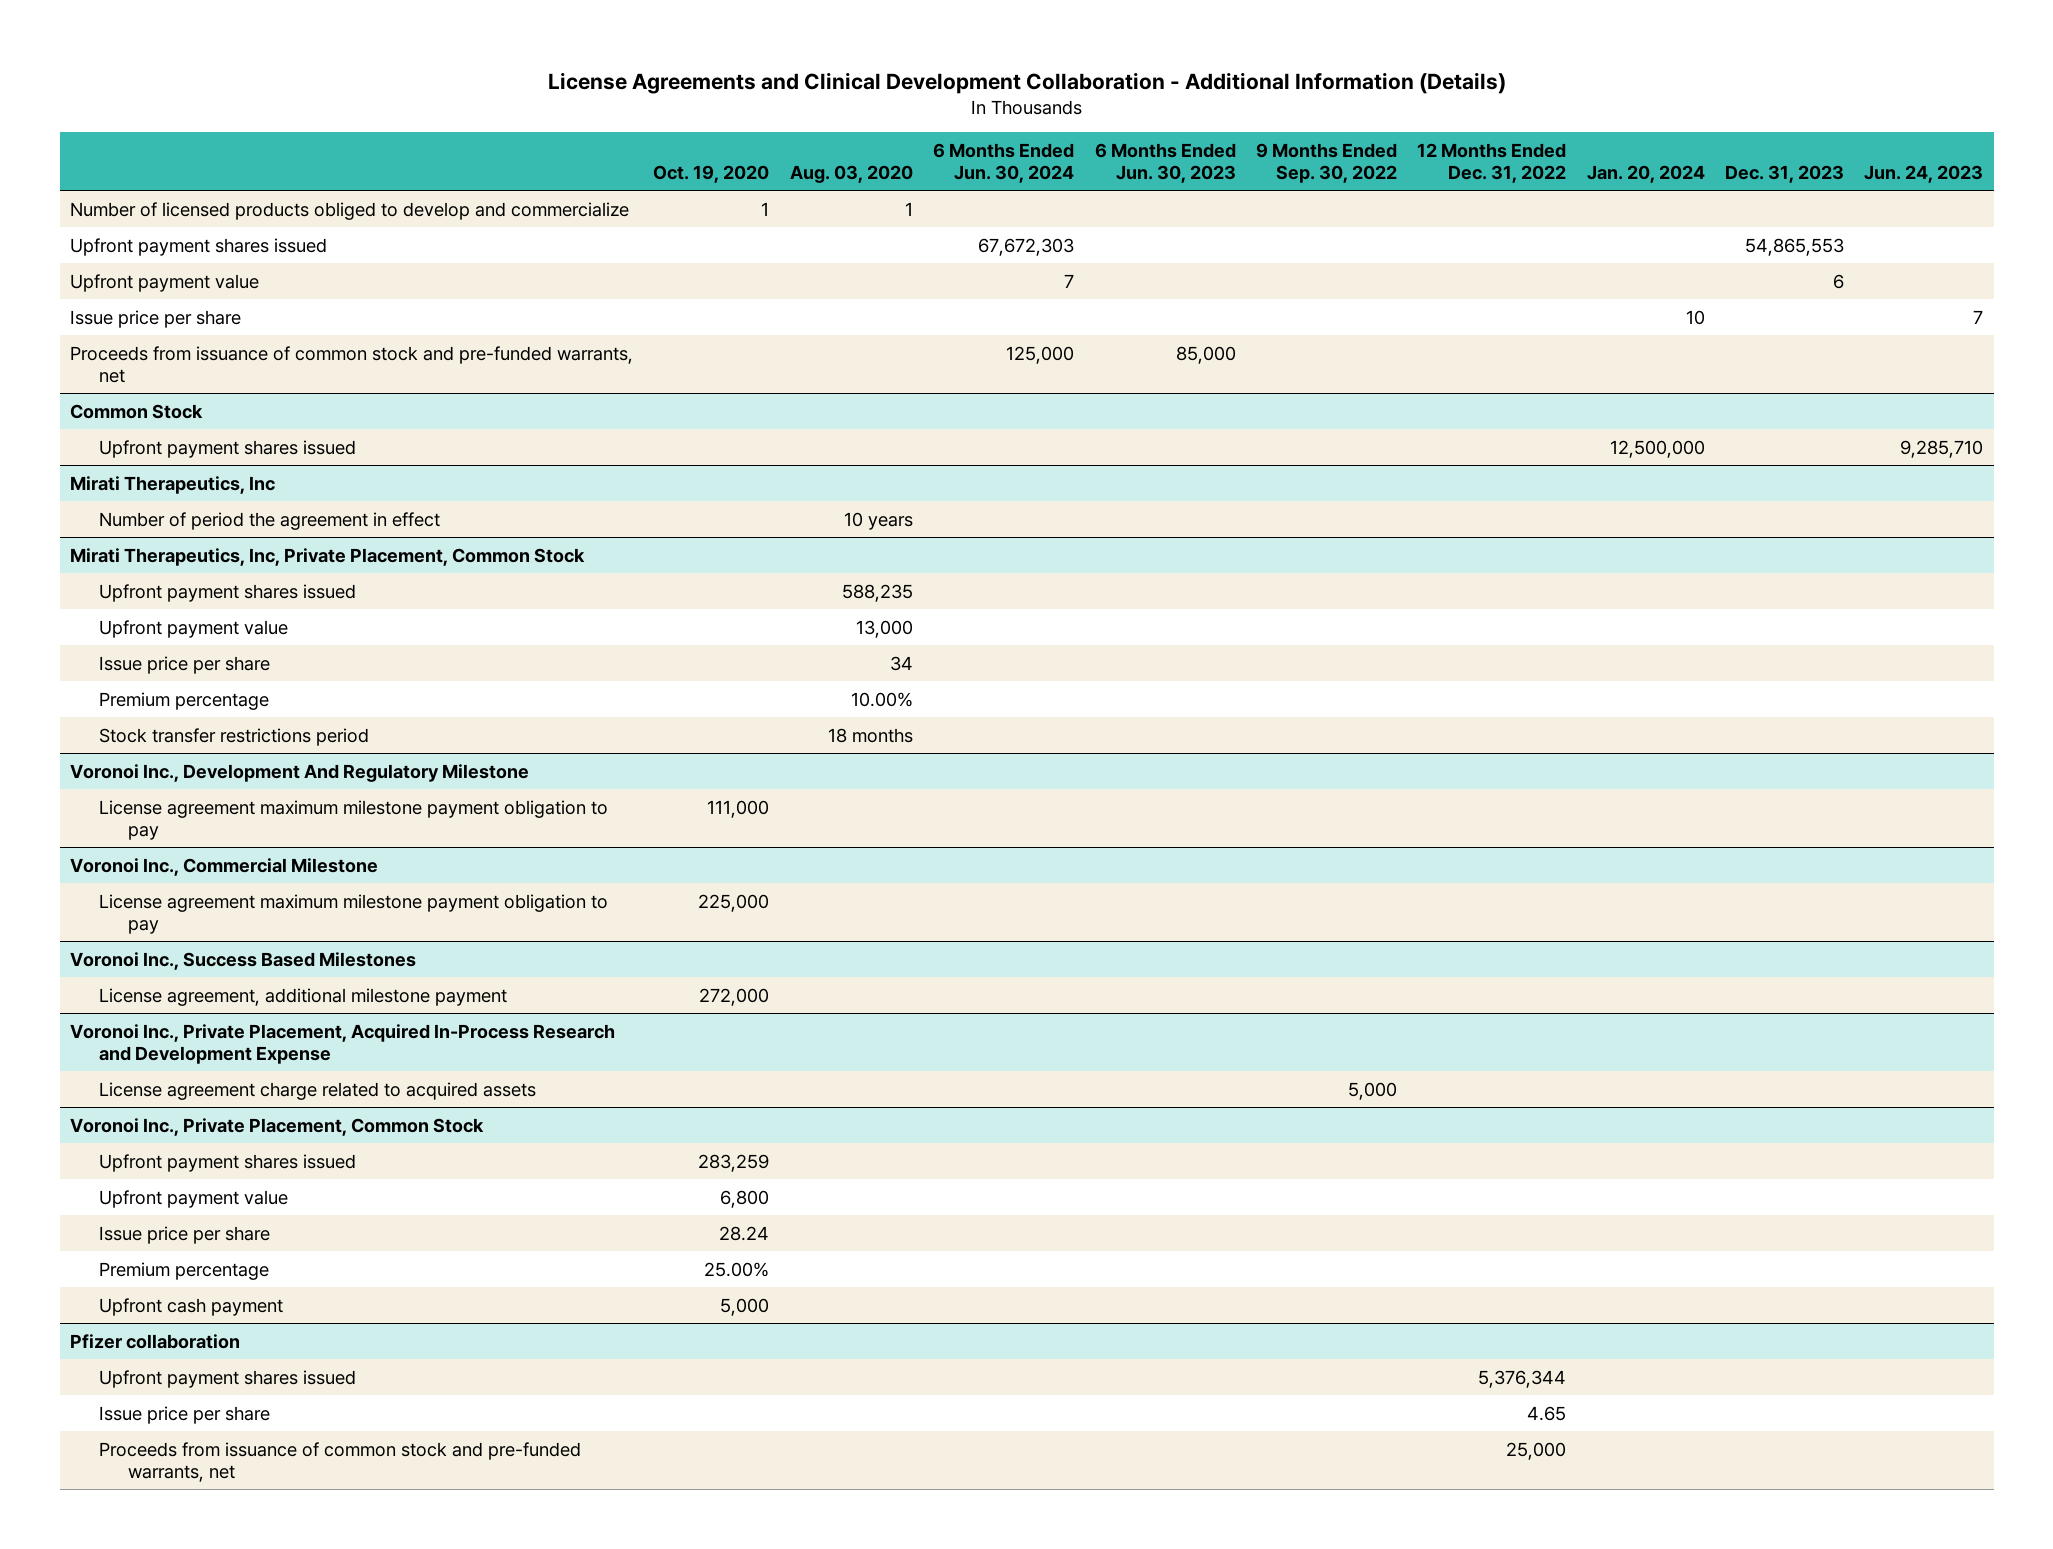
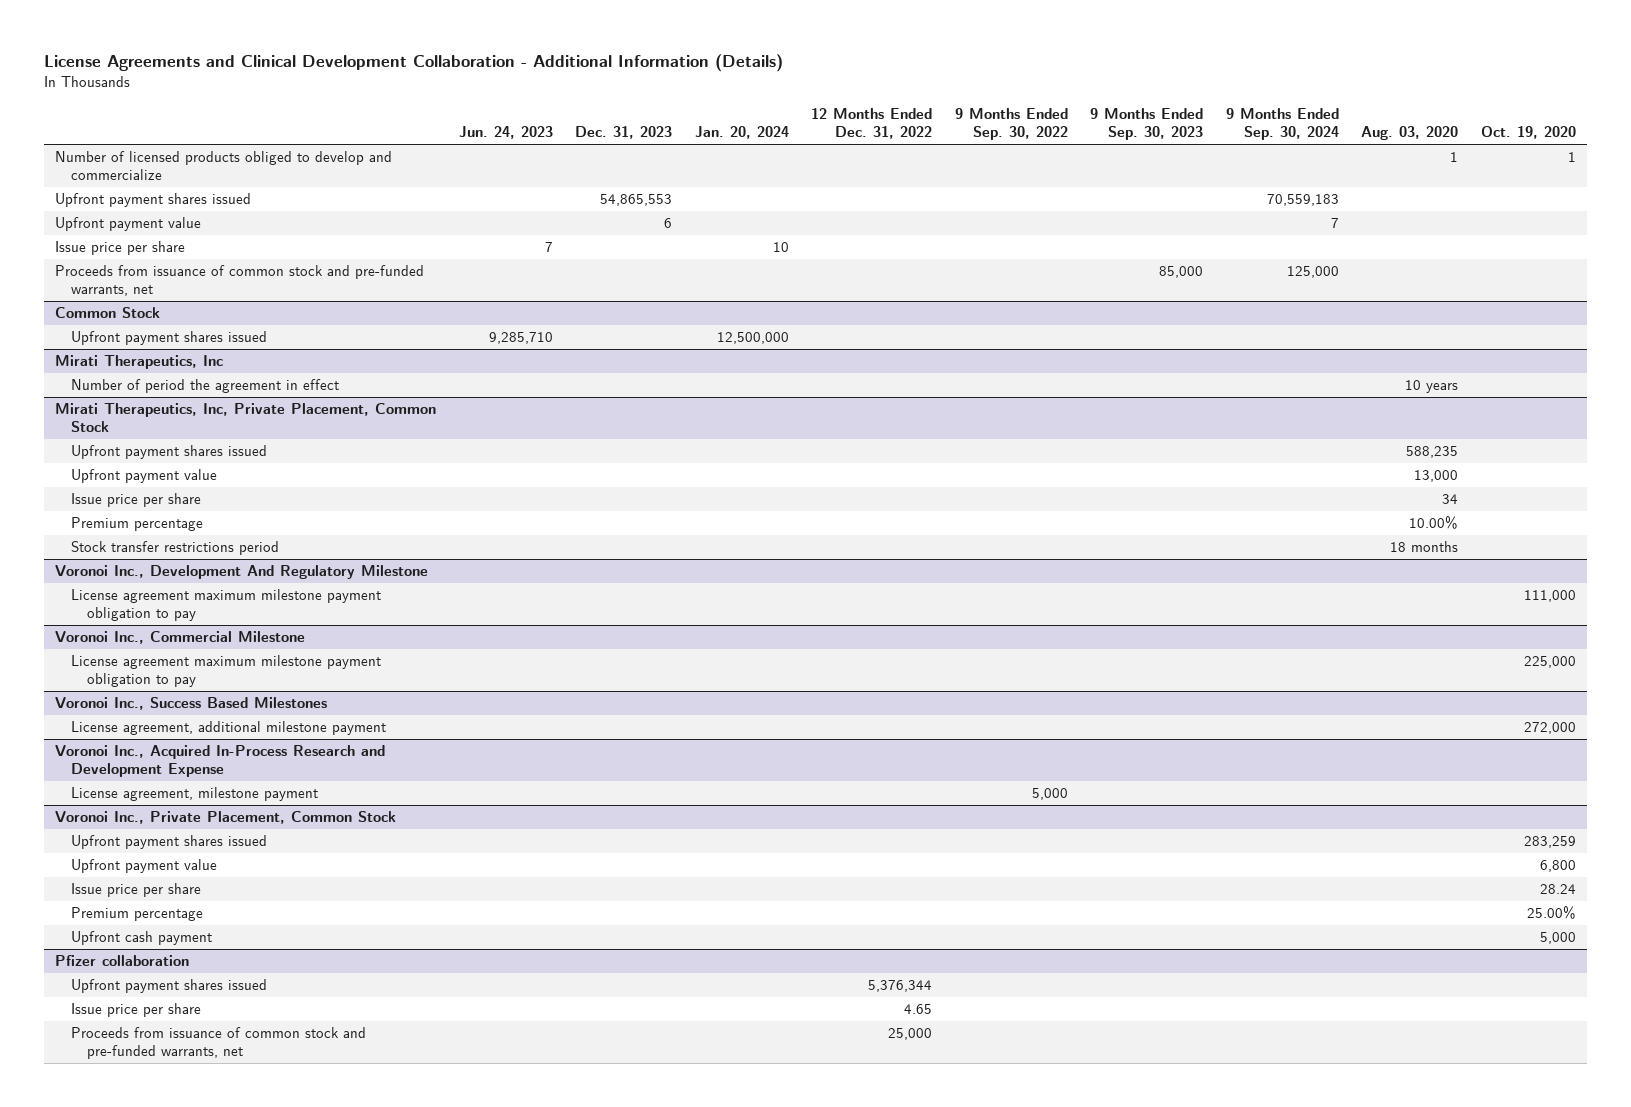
- | Oct. 19, 2020 | Aug. 03, 2020 | 6 Months Ended Jun. 30, 2024 | 6 Months Ended Jun. 30, 2023 | 9 Months Ended Sep. 30, 2022 | 12 Months Ended Dec. 31, 2022 | Jan. 20, 2024 | Dec. 31, 2023 | Jun. 24, 2023
+ | Jun. 24, 2023 | Dec. 31, 2023 | Jan. 20, 2024 | 12 Months Ended Dec. 31, 2022 | 9 Months Ended Sep. 30, 2022 | 9 Months Ended Sep. 30, 2023 | 9 Months Ended Sep. 30, 2024 | Aug. 03, 2020 | Oct. 19, 2020
- Voronoi Inc., Private Placement, Acquired In-Process Research and Development Expense
- License agreement charge related to acquired assets | | | | | 5,000 | | | |
+ Voronoi Inc., Acquired In-Process Research and Development Expense
+ License agreement, milestone payment | | | | | 5,000 | | | |

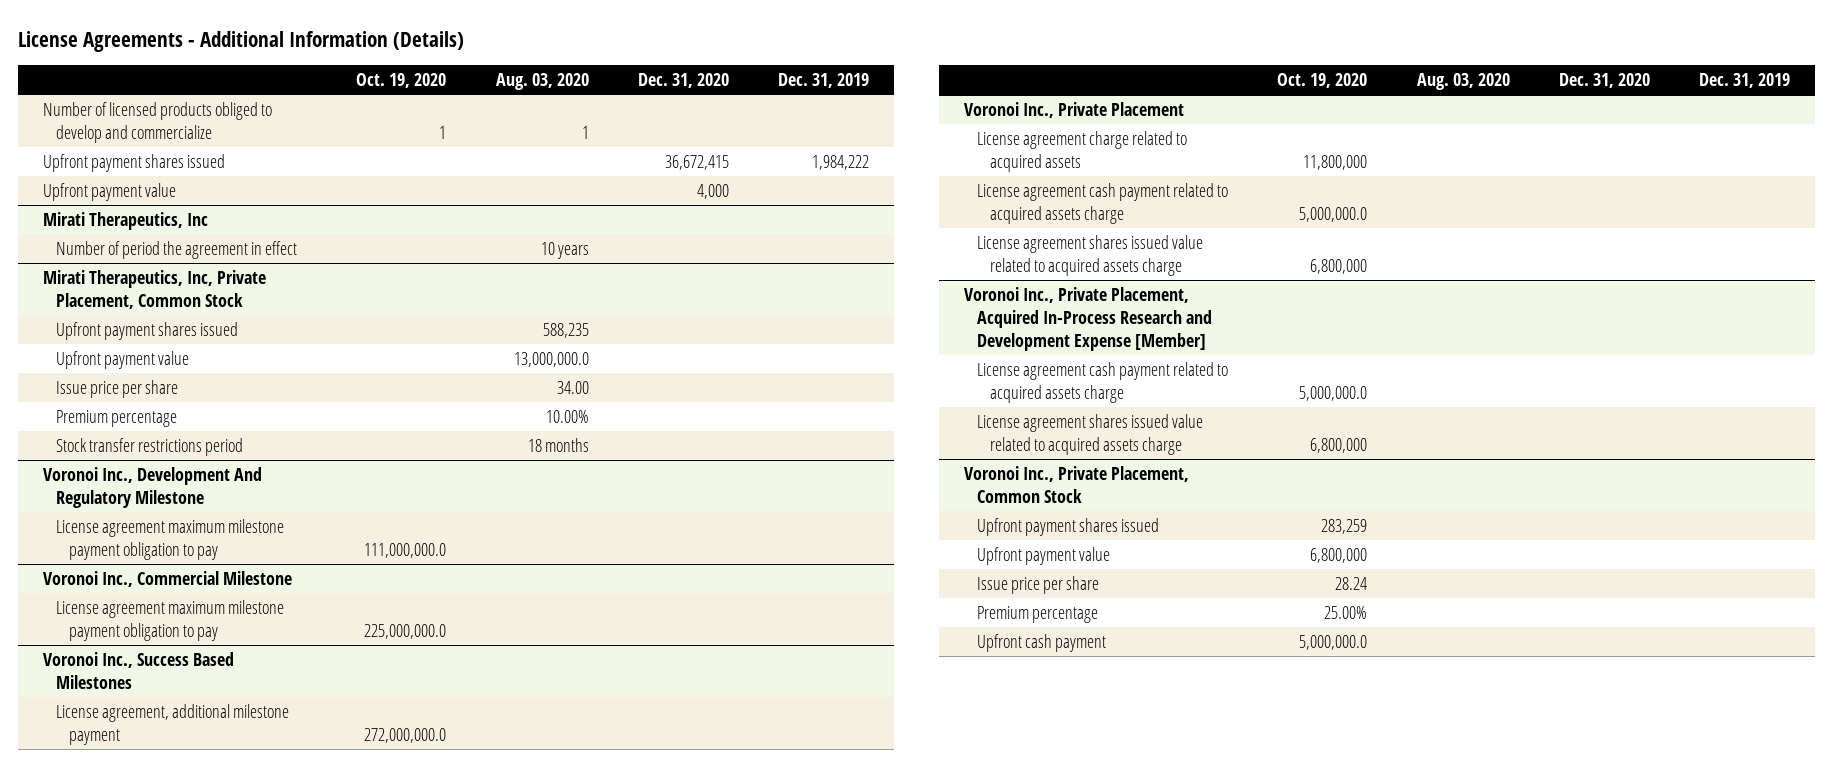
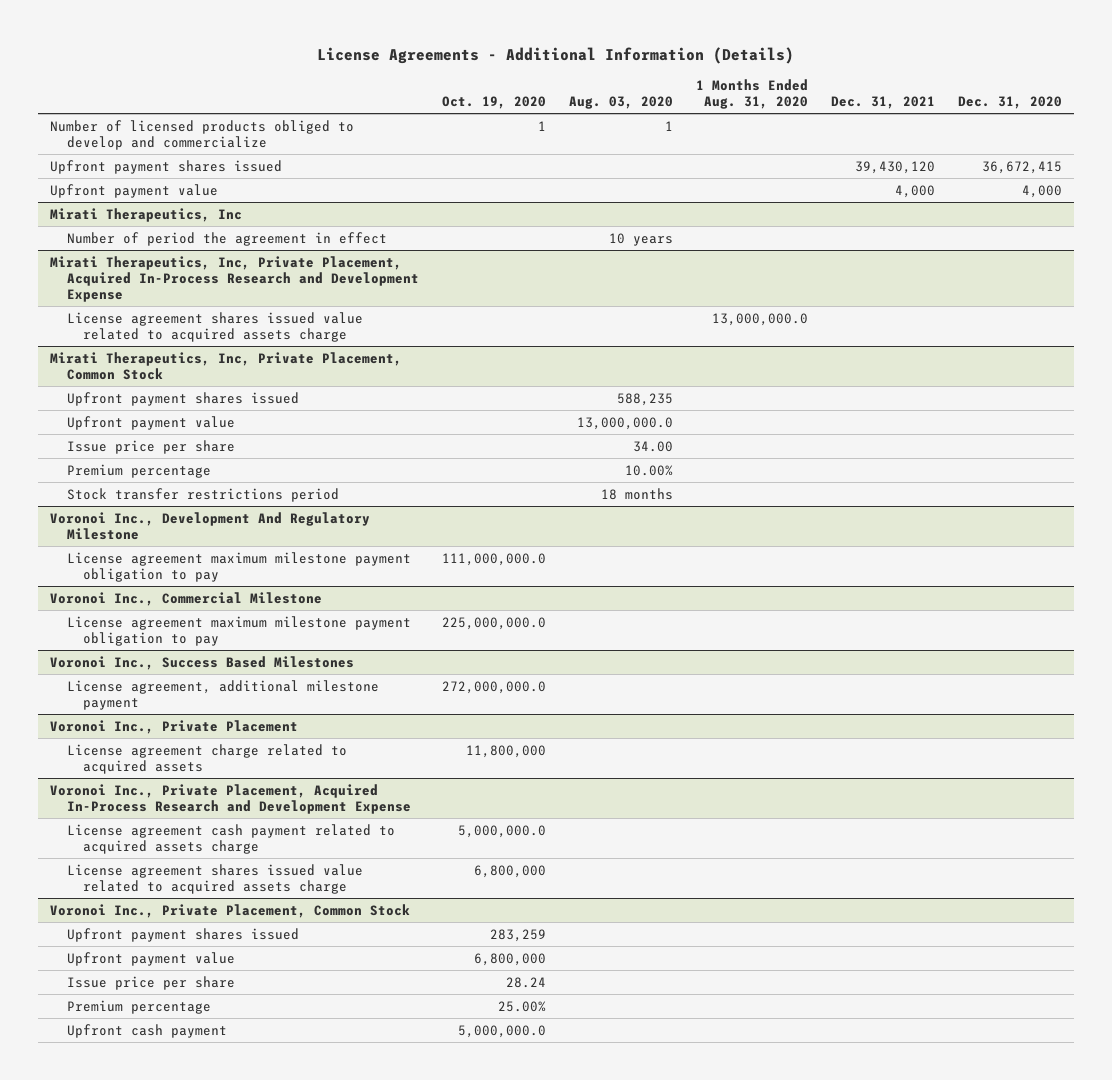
- | Oct. 19, 2020 | Aug. 03, 2020 | Dec. 31, 2020 | Dec. 31, 2019
+ | Oct. 19, 2020 | Aug. 03, 2020 | 1 Months Ended Aug. 31, 2020 | Dec. 31, 2021 | Dec. 31, 2020
+ Mirati Therapeutics, Inc, Private Placement, Acquired In-Process Research and Development Expense
+ License agreement shares issued value related to acquired assets charge | | | 13,000,000.0 | |
@ Voronoi Inc., Private Placement
- License agreement cash payment related to acquired assets charge | 5,000,000.0 | | |
- License agreement shares issued value related to acquired assets charge | 6,800,000 | | |
- Voronoi Inc., Private Placement, Acquired In-Process Research and Development Expense [Member]
+ Voronoi Inc., Private Placement, Acquired In-Process Research and Development Expense

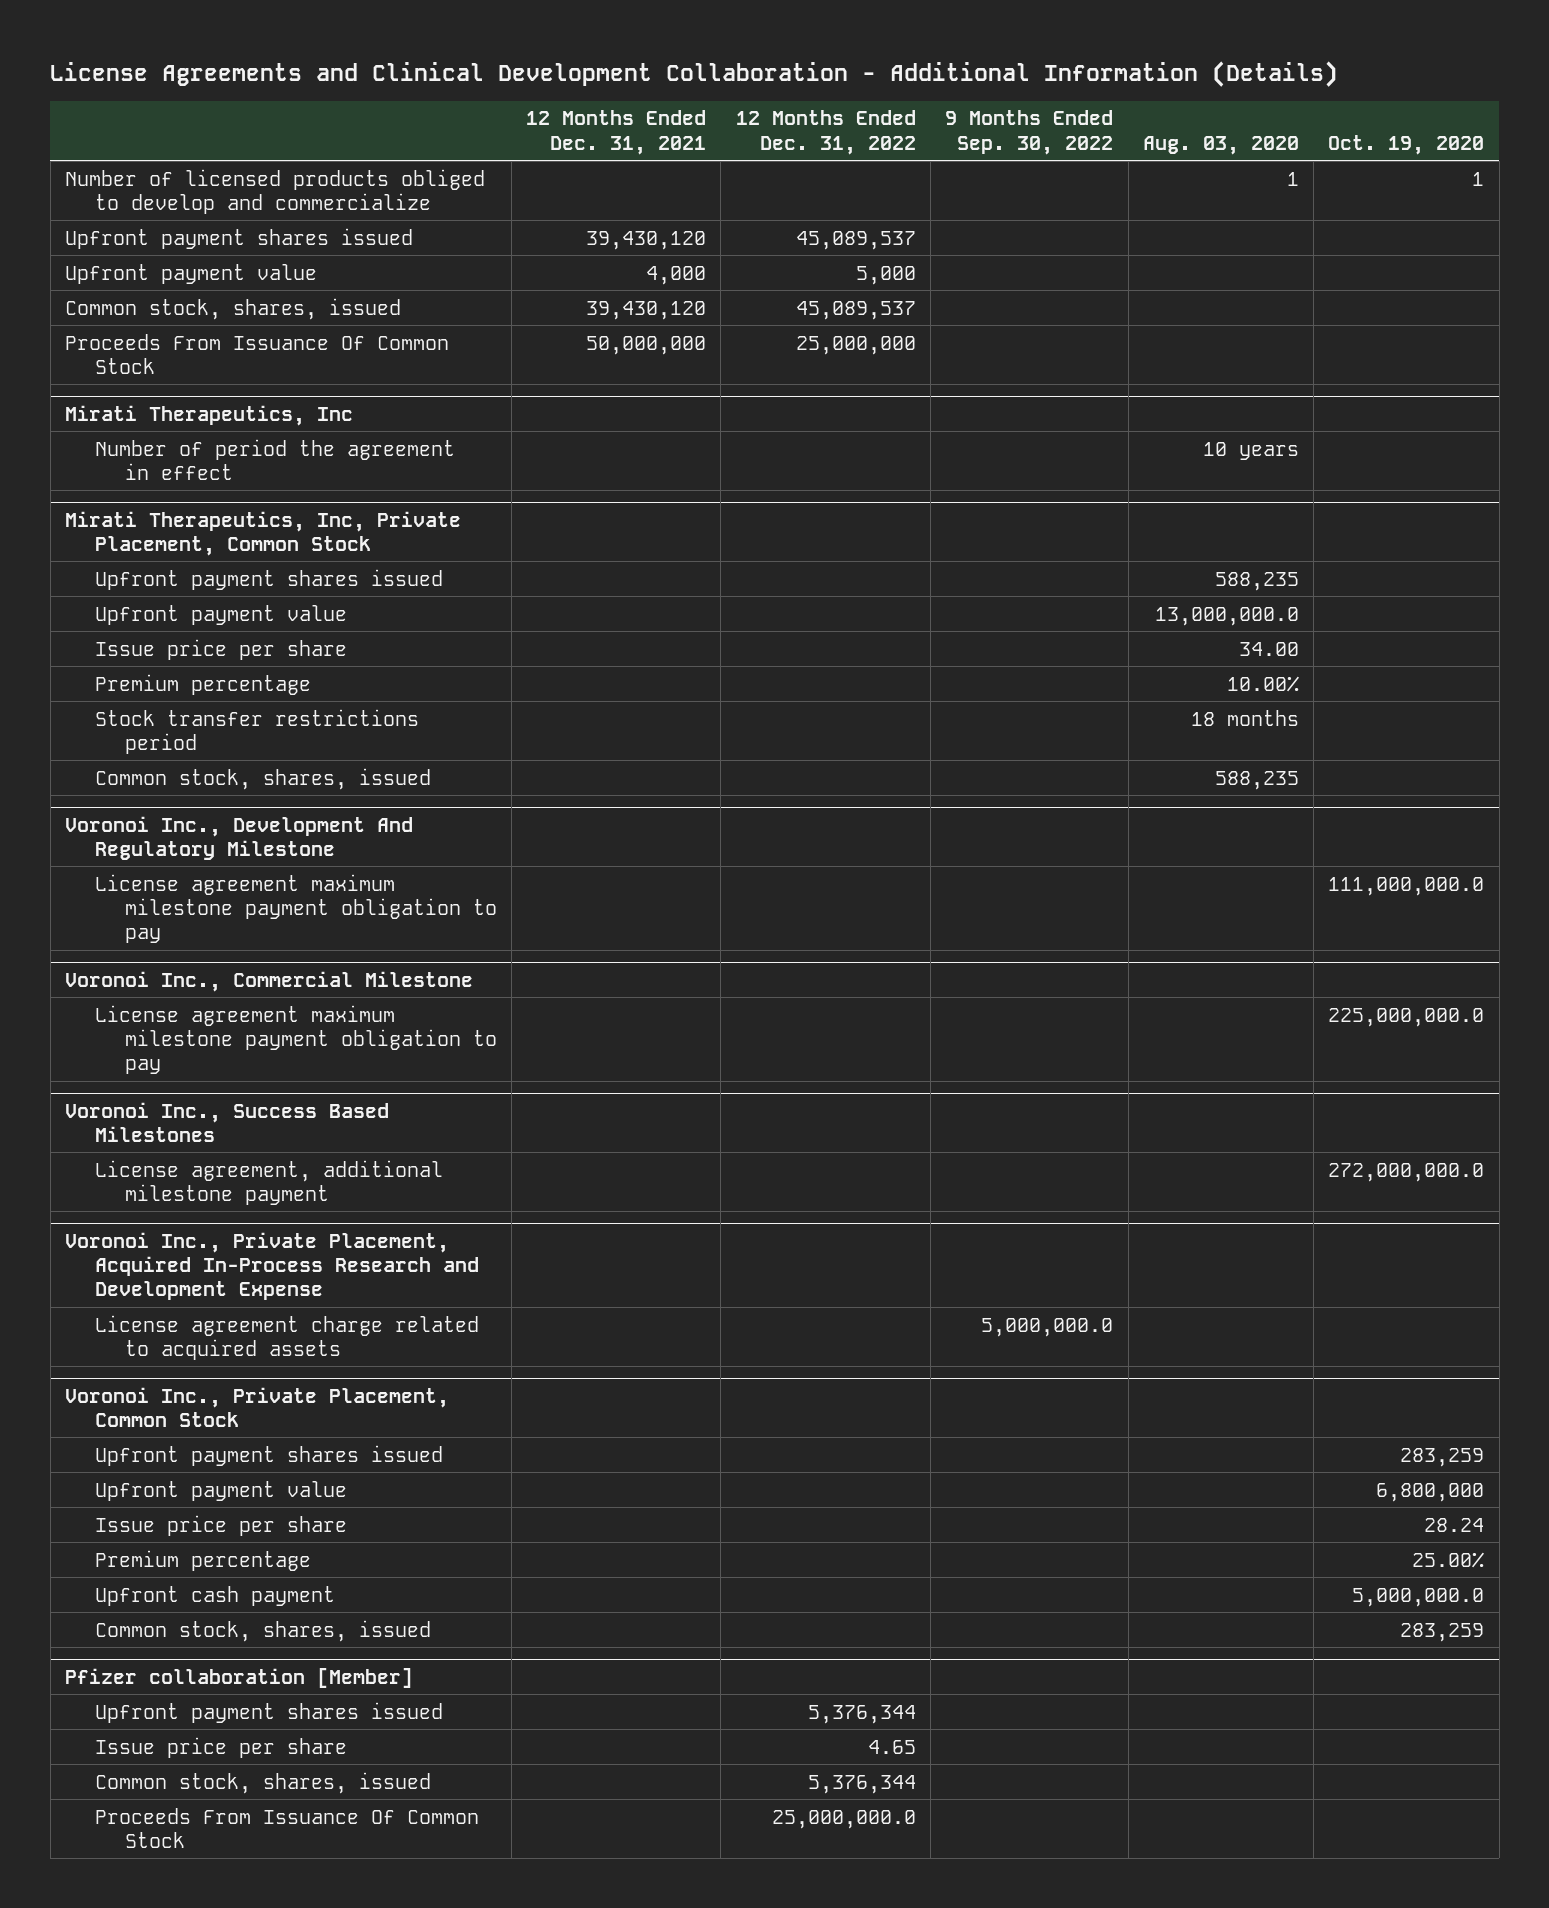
- License Agreements - Additional Information (Details)
+ License Agreements and Clinical Development Collaboration - Additional Information (Details)
- | Oct. 19, 2020 | Aug. 03, 2020 | 1 Months Ended Aug. 31, 2020 | Dec. 31, 2021 | Dec. 31, 2020
+ | 12 Months Ended Dec. 31, 2021 | 12 Months Ended Dec. 31, 2022 | 9 Months Ended Sep. 30, 2022 | Aug. 03, 2020 | Oct. 19, 2020
+ Common stock, shares, issued | 39,430,120 | 45,089,537 | | |
+ Proceeds From Issuance Of Common Stock | 50,000,000 | 25,000,000 | | |
- Mirati Therapeutics, Inc, Private Placement, Acquired In-Process Research and Development Expense
- License agreement shares issued value related to acquired assets charge | | | 13,000,000.0 | |
@ Mirati Therapeutics, Inc, Private Placement, Common Stock
+ Common stock, shares, issued | | | | 588,235 |
- Voronoi Inc., Private Placement
- License agreement charge related to acquired assets | 11,800,000 | | | |
@ Voronoi Inc., Private Placement, Acquired In-Process Research and Development Expense
- License agreement cash payment related to acquired assets charge | 5,000,000.0 | | | |
- License agreement shares issued value related to acquired assets charge | 6,800,000 | | | |
+ License agreement charge related to acquired assets | | | 5,000,000.0 | |
@ Voronoi Inc., Private Placement, Common Stock
+ Common stock, shares, issued | | | | | 283,259
+ Pfizer collaboration [Member]
+ Upfront payment shares issued | | 5,376,344 | | |
+ Issue price per share | | 4.65 | | |
+ Common stock, shares, issued | | 5,376,344 | | |
+ Proceeds From Issuance Of Common Stock | | 25,000,000.0 | | |

